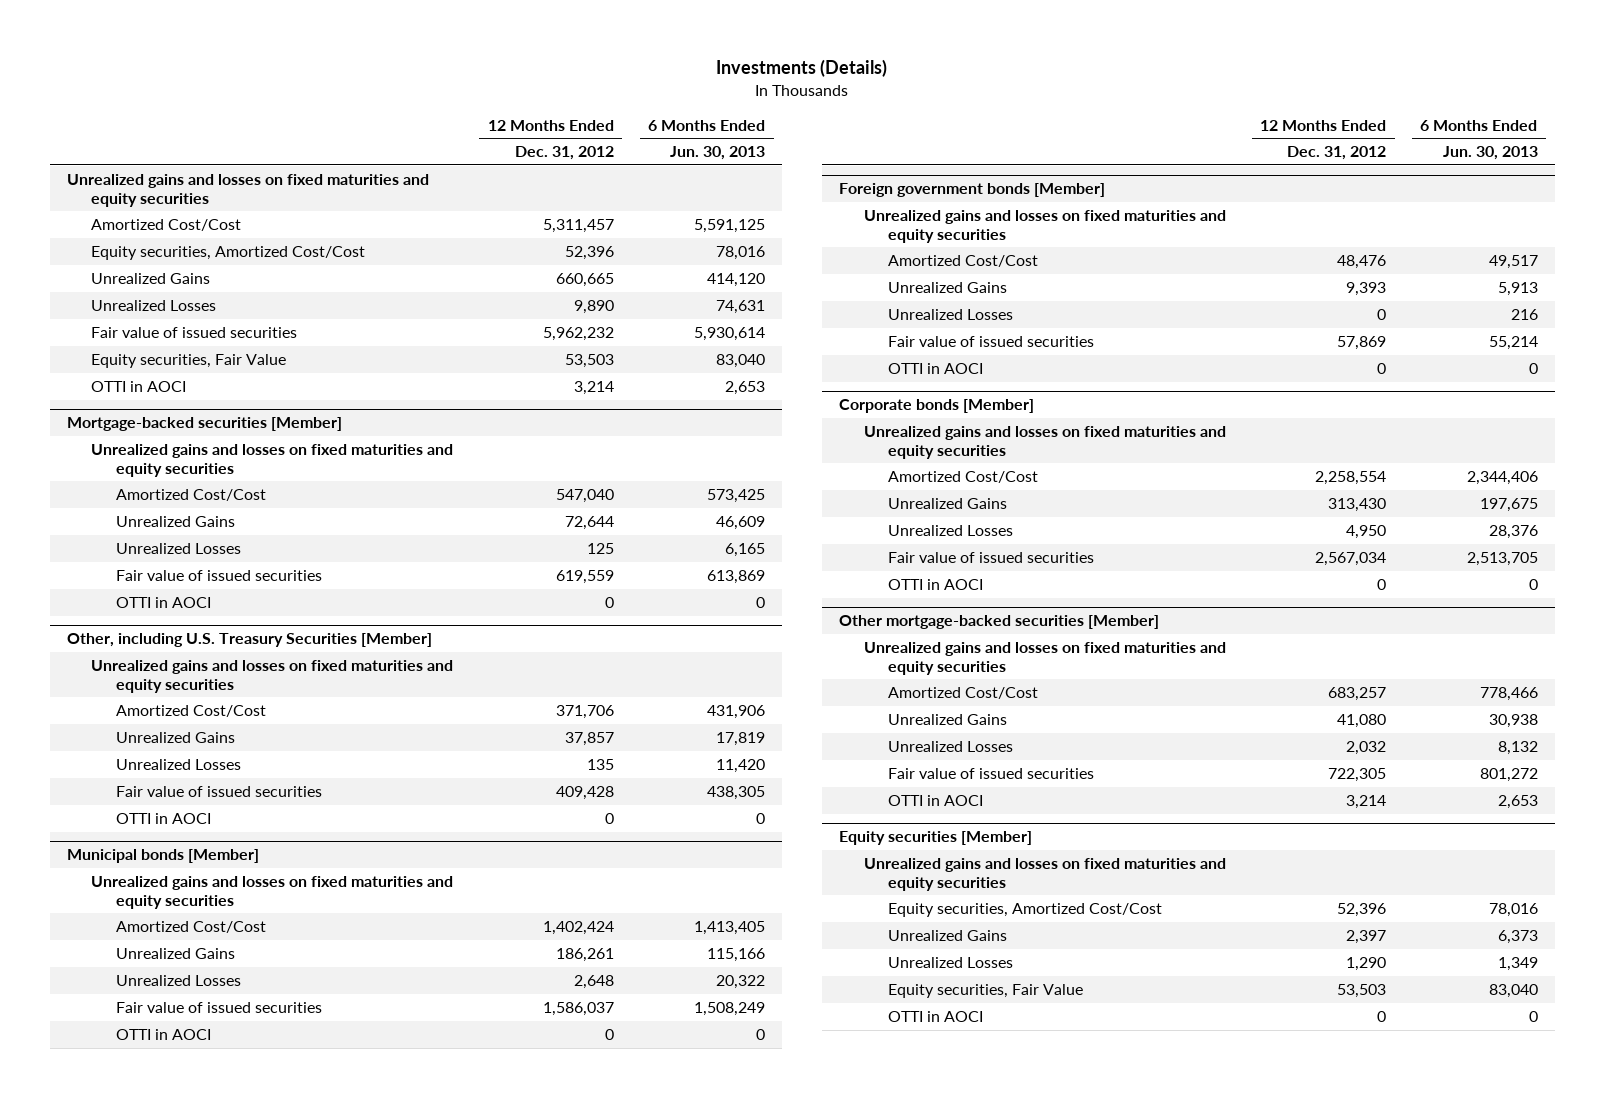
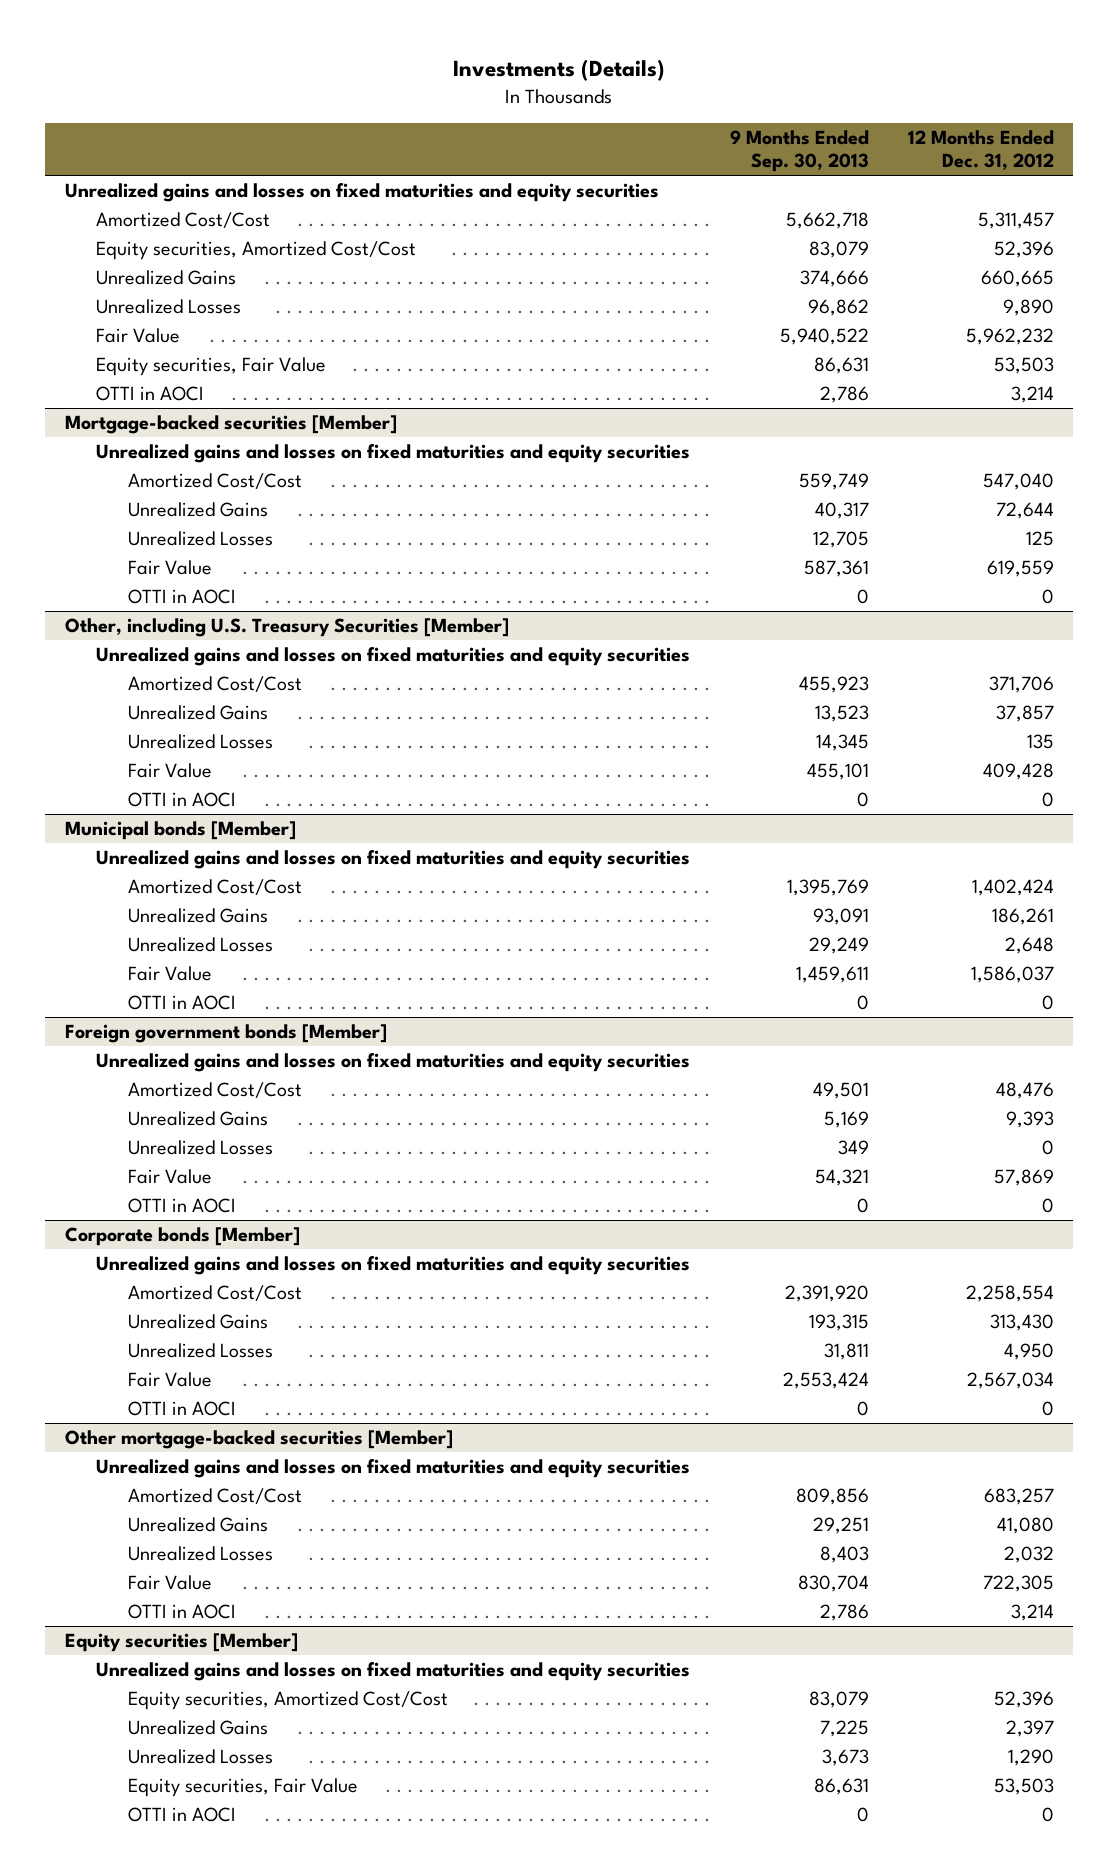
- | 12 Months Ended Dec. 31, 2012 | 6 Months Ended Jun. 30, 2013
+ | 9 Months Ended Sep. 30, 2013 | 12 Months Ended Dec. 31, 2012
- Fair value of issued securities | 5,962,232 | 5,930,614
+ Fair Value | 5,940,522 | 5,962,232
@ Mortgage-backed securities [Member]
- Fair value of issued securities | 619,559 | 613,869
+ Fair Value | 587,361 | 619,559
@ Other, including U.S. Treasury Securities [Member]
- Fair value of issued securities | 409,428 | 438,305
+ Fair Value | 455,101 | 409,428
@ Municipal bonds [Member]
- Fair value of issued securities | 1,586,037 | 1,508,249
+ Fair Value | 1,459,611 | 1,586,037
@ Foreign government bonds [Member]
- Fair value of issued securities | 57,869 | 55,214
+ Fair Value | 54,321 | 57,869
@ Corporate bonds [Member]
- Fair value of issued securities | 2,567,034 | 2,513,705
+ Fair Value | 2,553,424 | 2,567,034
@ Other mortgage-backed securities [Member]
- Fair value of issued securities | 722,305 | 801,272
+ Fair Value | 830,704 | 722,305

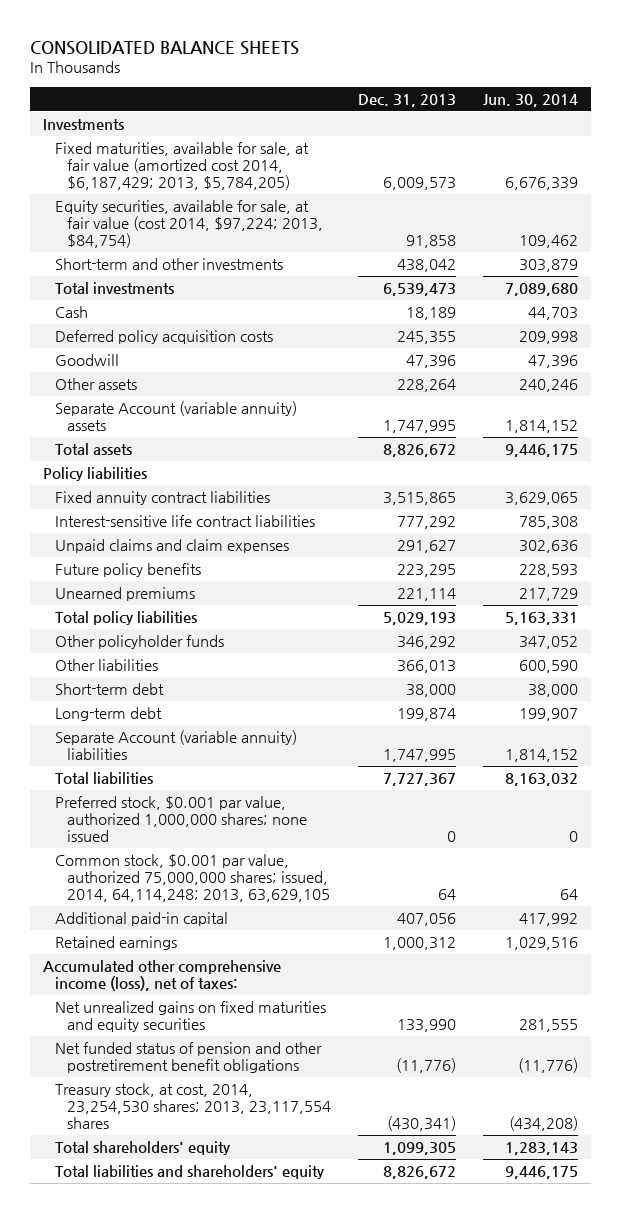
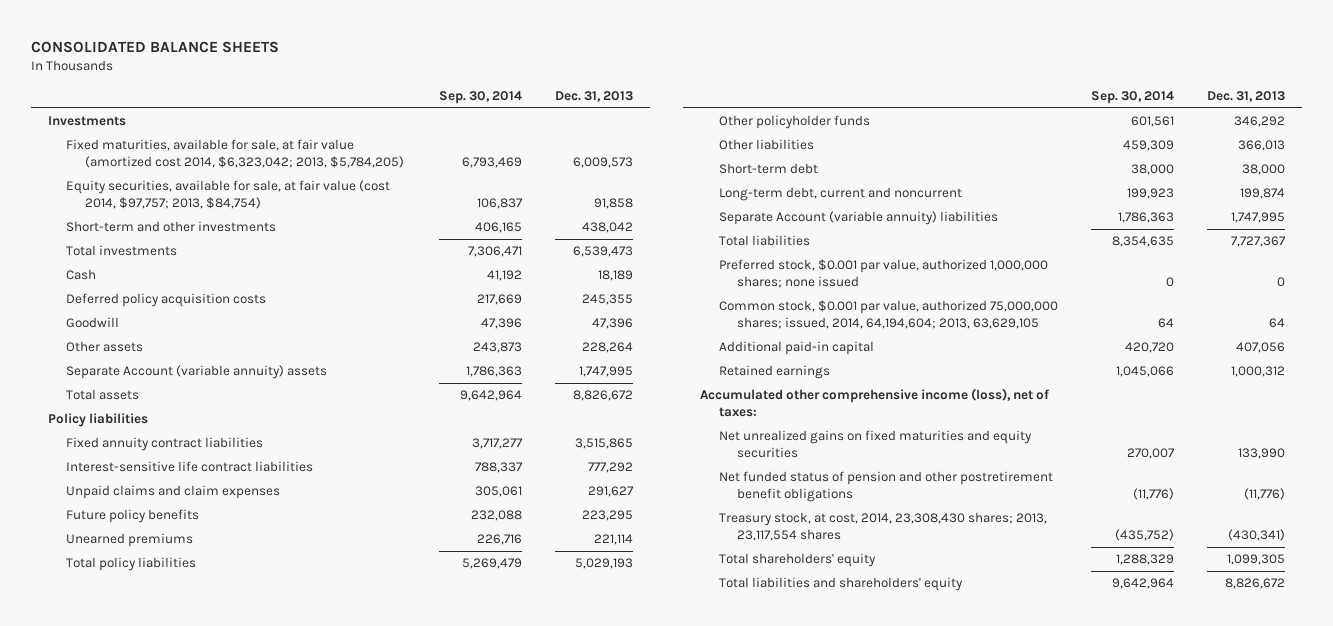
- | Dec. 31, 2013 | Jun. 30, 2014
+ | Sep. 30, 2014 | Dec. 31, 2013
- Fixed maturities, available for sale, at fair value (amortized cost 2014, $6,187,429; 2013, $5,784,205) | 6,009,573 | 6,676,339
- Equity securities, available for sale, at fair value (cost 2014, $97,224; 2013, $84,754) | 91,858 | 109,462
+ Fixed maturities, available for sale, at fair value (amortized cost 2014, $6,323,042; 2013, $5,784,205) | 6,793,469 | 6,009,573
+ Equity securities, available for sale, at fair value (cost 2014, $97,757; 2013, $84,754) | 106,837 | 91,858
- Long-term debt | 199,874 | 199,907
+ Long-term debt, current and noncurrent | 199,923 | 199,874
- Common stock, $0.001 par value, authorized 75,000,000 shares; issued, 2014, 64,114,248; 2013, 63,629,105 | 64 | 64
+ Common stock, $0.001 par value, authorized 75,000,000 shares; issued, 2014, 64,194,604; 2013, 63,629,105 | 64 | 64
- Treasury stock, at cost, 2014, 23,254,530 shares; 2013, 23,117,554 shares | (430,341) | (434,208)
+ Treasury stock, at cost, 2014, 23,308,430 shares; 2013, 23,117,554 shares | (435,752) | (430,341)

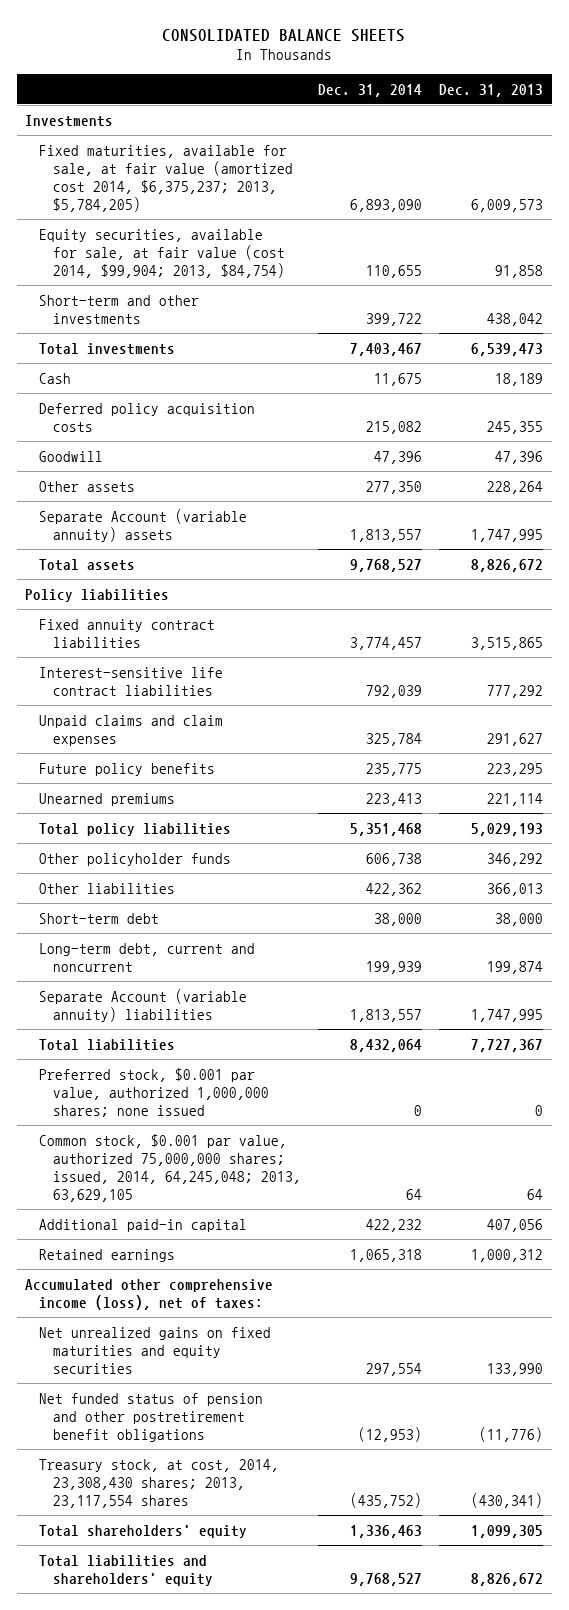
- | Sep. 30, 2014 | Dec. 31, 2013
+ | Dec. 31, 2014 | Dec. 31, 2013
- Fixed maturities, available for sale, at fair value (amortized cost 2014, $6,323,042; 2013, $5,784,205) | 6,793,469 | 6,009,573
- Equity securities, available for sale, at fair value (cost 2014, $97,757; 2013, $84,754) | 106,837 | 91,858
+ Fixed maturities, available for sale, at fair value (amortized cost 2014, $6,375,237; 2013, $5,784,205) | 6,893,090 | 6,009,573
+ Equity securities, available for sale, at fair value (cost 2014, $99,904; 2013, $84,754) | 110,655 | 91,858
- Common stock, $0.001 par value, authorized 75,000,000 shares; issued, 2014, 64,194,604; 2013, 63,629,105 | 64 | 64
+ Common stock, $0.001 par value, authorized 75,000,000 shares; issued, 2014, 64,245,048; 2013, 63,629,105 | 64 | 64

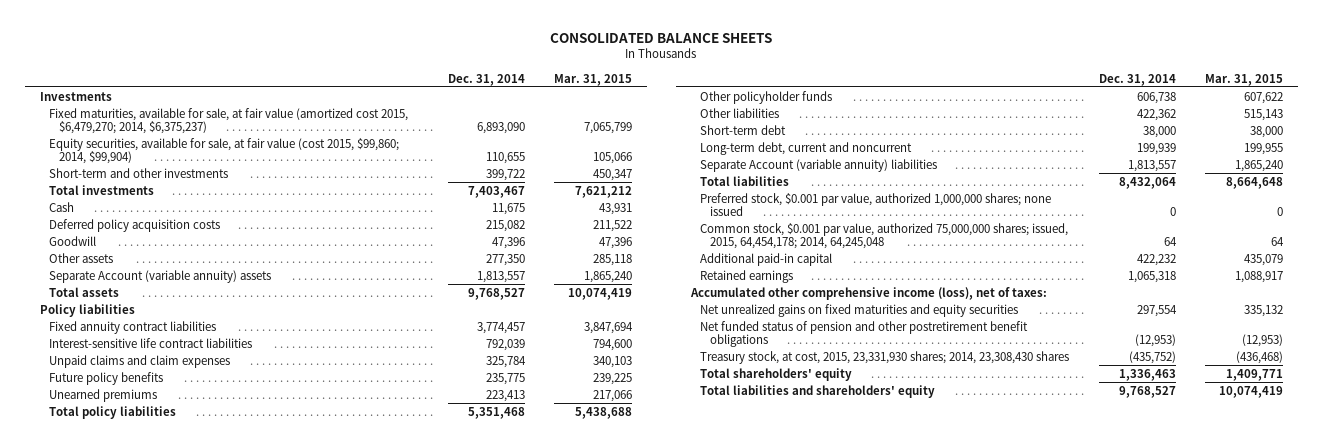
- | Dec. 31, 2014 | Dec. 31, 2013
+ | Dec. 31, 2014 | Mar. 31, 2015
- Fixed maturities, available for sale, at fair value (amortized cost 2014, $6,375,237; 2013, $5,784,205) | 6,893,090 | 6,009,573
- Equity securities, available for sale, at fair value (cost 2014, $99,904; 2013, $84,754) | 110,655 | 91,858
+ Fixed maturities, available for sale, at fair value (amortized cost 2015, $6,479,270; 2014, $6,375,237) | 6,893,090 | 7,065,799
+ Equity securities, available for sale, at fair value (cost 2015, $99,860; 2014, $99,904) | 110,655 | 105,066
- Common stock, $0.001 par value, authorized 75,000,000 shares; issued, 2014, 64,245,048; 2013, 63,629,105 | 64 | 64
+ Common stock, $0.001 par value, authorized 75,000,000 shares; issued, 2015, 64,454,178; 2014, 64,245,048 | 64 | 64
- Treasury stock, at cost, 2014, 23,308,430 shares; 2013, 23,117,554 shares | (435,752) | (430,341)
+ Treasury stock, at cost, 2015, 23,331,930 shares; 2014, 23,308,430 shares | (435,752) | (436,468)

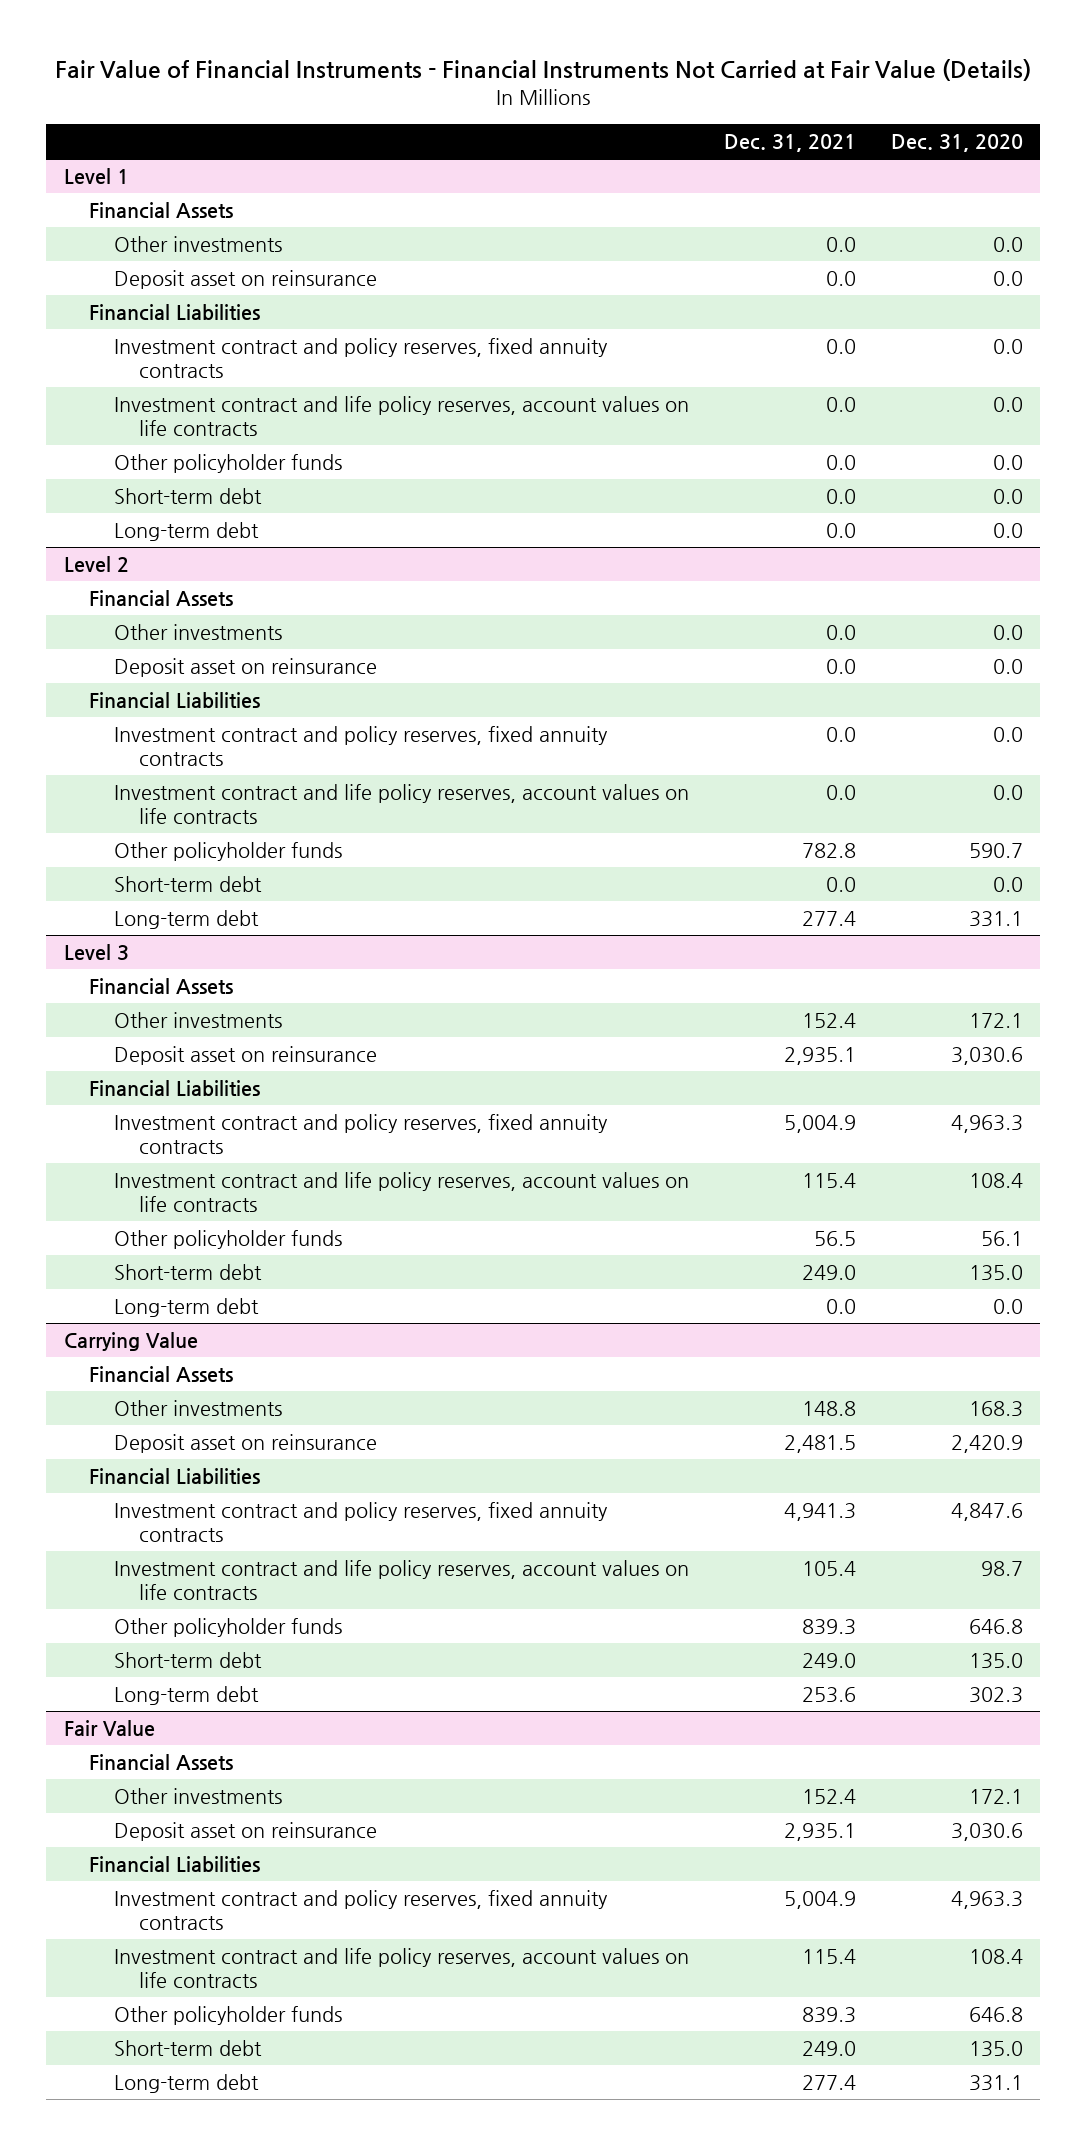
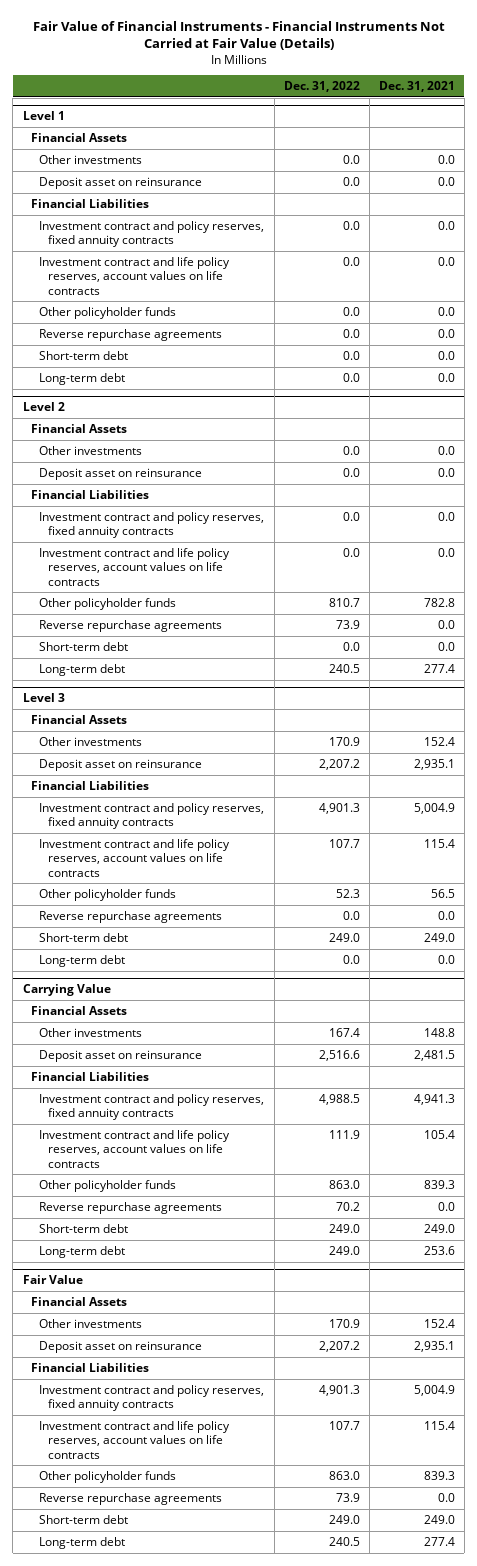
- | Dec. 31, 2021 | Dec. 31, 2020
+ | Dec. 31, 2022 | Dec. 31, 2021
@ Level 1
+ Reverse repurchase agreements | 0.0 | 0.0
@ Level 2
+ Reverse repurchase agreements | 73.9 | 0.0
@ Level 3
+ Reverse repurchase agreements | 0.0 | 0.0
@ Carrying Value
+ Reverse repurchase agreements | 70.2 | 0.0
@ Fair Value
+ Reverse repurchase agreements | 73.9 | 0.0

